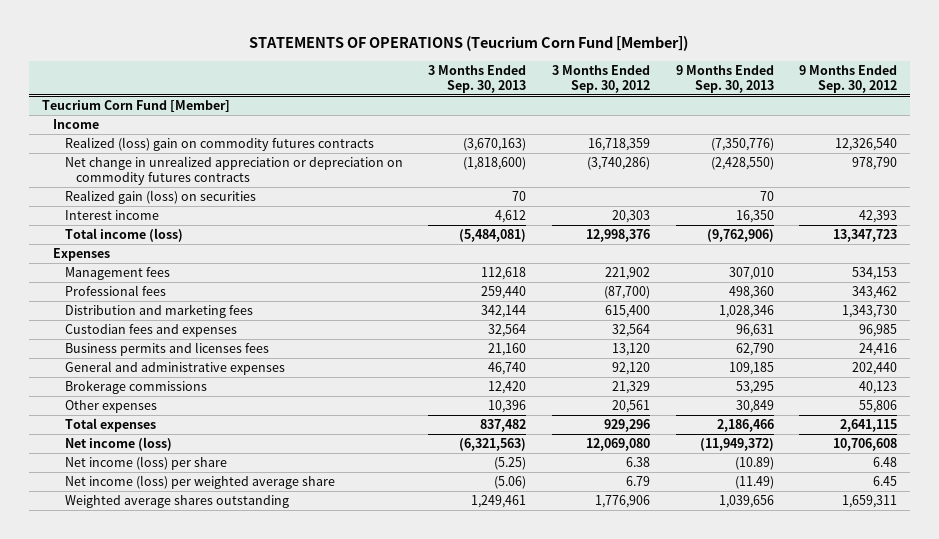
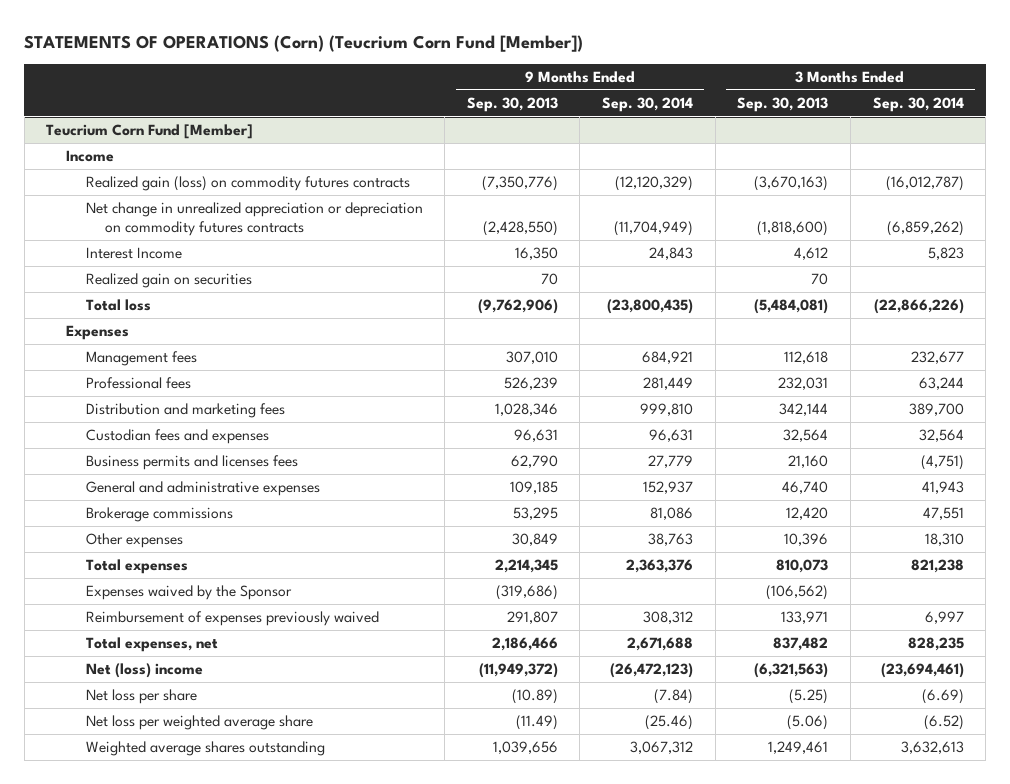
- STATEMENTS OF OPERATIONS (Teucrium Corn Fund [Member])
+ STATEMENTS OF OPERATIONS (Corn) (Teucrium Corn Fund [Member])
- | 3 Months Ended Sep. 30, 2013 | 3 Months Ended Sep. 30, 2012 | 9 Months Ended Sep. 30, 2013 | 9 Months Ended Sep. 30, 2012
+ | 9 Months Ended Sep. 30, 2013 | 9 Months Ended Sep. 30, 2014 | 3 Months Ended Sep. 30, 2013 | 3 Months Ended Sep. 30, 2014
@ Teucrium Corn Fund [Member]
- Realized (loss) gain on commodity futures contracts | (3,670,163) | 16,718,359 | (7,350,776) | 12,326,540
+ Realized gain (loss) on commodity futures contracts | (7,350,776) | (12,120,329) | (3,670,163) | (16,012,787)
- Realized gain (loss) on securities | 70 | | 70 |
- Interest income | 4,612 | 20,303 | 16,350 | 42,393
- Total income (loss) | (5,484,081) | 12,998,376 | (9,762,906) | 13,347,723
+ Interest Income | 16,350 | 24,843 | 4,612 | 5,823
+ Realized gain on securities | 70 | | 70 |
+ Total loss | (9,762,906) | (23,800,435) | (5,484,081) | (22,866,226)
- Professional fees | 259,440 | (87,700) | 498,360 | 343,462
+ Professional fees | 526,239 | 281,449 | 232,031 | 63,244
- Total expenses | 837,482 | 929,296 | 2,186,466 | 2,641,115
- Net income (loss) | (6,321,563) | 12,069,080 | (11,949,372) | 10,706,608
- Net income (loss) per share | (5.25) | 6.38 | (10.89) | 6.48
- Net income (loss) per weighted average share | (5.06) | 6.79 | (11.49) | 6.45
+ Total expenses | 2,214,345 | 2,363,376 | 810,073 | 821,238
+ Expenses waived by the Sponsor | (319,686) | | (106,562) |
+ Reimbursement of expenses previously waived | 291,807 | 308,312 | 133,971 | 6,997
+ Total expenses, net | 2,186,466 | 2,671,688 | 837,482 | 828,235
+ Net (loss) income | (11,949,372) | (26,472,123) | (6,321,563) | (23,694,461)
+ Net loss per share | (10.89) | (7.84) | (5.25) | (6.69)
+ Net loss per weighted average share | (11.49) | (25.46) | (5.06) | (6.52)

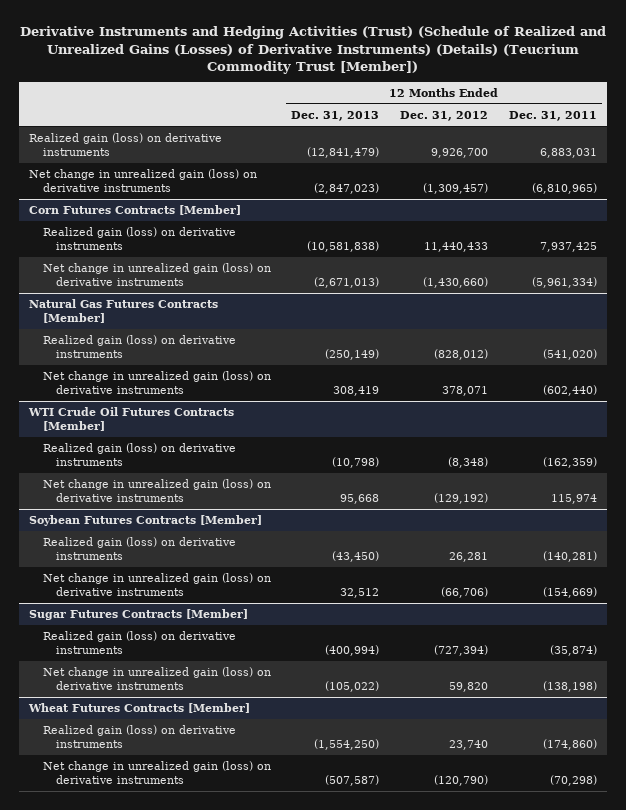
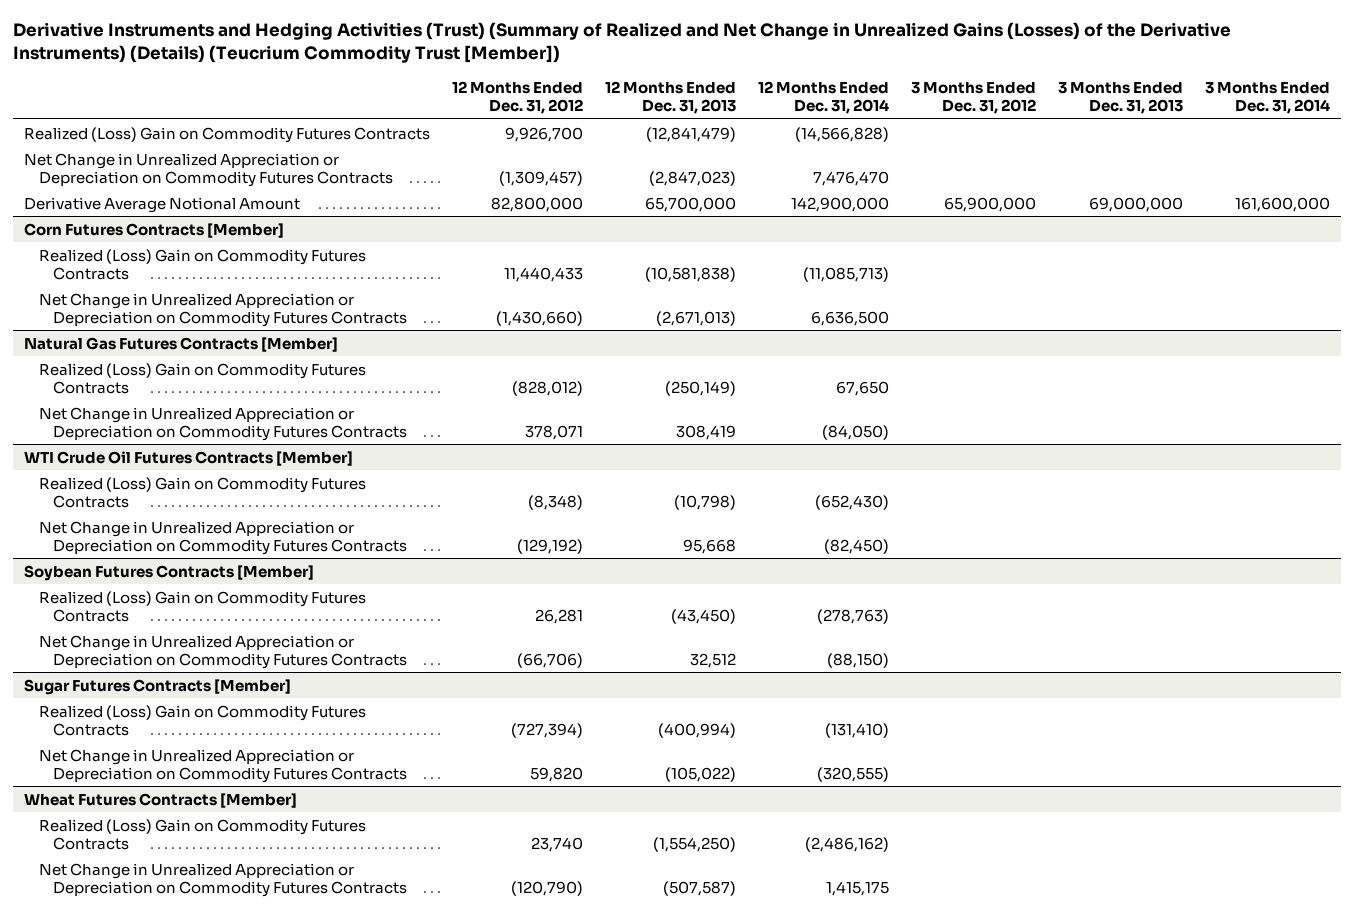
- Derivative Instruments and Hedging Activities (Trust) (Schedule of Realized and Unrealized Gains (Losses) of Derivative Instruments) (Details) (Teucrium Commodity Trust [Member])
+ Derivative Instruments and Hedging Activities (Trust) (Summary of Realized and Net Change in Unrealized Gains (Losses) of the Derivative Instruments) (Details) (Teucrium Commodity Trust [Member])
- | 12 Months Ended Dec. 31, 2013 | 12 Months Ended Dec. 31, 2012 | 12 Months Ended Dec. 31, 2011
+ | 12 Months Ended Dec. 31, 2012 | 12 Months Ended Dec. 31, 2013 | 12 Months Ended Dec. 31, 2014 | 3 Months Ended Dec. 31, 2012 | 3 Months Ended Dec. 31, 2013 | 3 Months Ended Dec. 31, 2014
- Realized gain (loss) on derivative instruments | (12,841,479) | 9,926,700 | 6,883,031
- Net change in unrealized gain (loss) on derivative instruments | (2,847,023) | (1,309,457) | (6,810,965)
+ Realized (Loss) Gain on Commodity Futures Contracts | 9,926,700 | (12,841,479) | (14,566,828) | | |
+ Net Change in Unrealized Appreciation or Depreciation on Commodity Futures Contracts | (1,309,457) | (2,847,023) | 7,476,470 | | |
+ Derivative Average Notional Amount | 82,800,000 | 65,700,000 | 142,900,000 | 65,900,000 | 69,000,000 | 161,600,000
@ Corn Futures Contracts [Member]
- Realized gain (loss) on derivative instruments | (10,581,838) | 11,440,433 | 7,937,425
- Net change in unrealized gain (loss) on derivative instruments | (2,671,013) | (1,430,660) | (5,961,334)
+ Realized (Loss) Gain on Commodity Futures Contracts | 11,440,433 | (10,581,838) | (11,085,713) | | |
+ Net Change in Unrealized Appreciation or Depreciation on Commodity Futures Contracts | (1,430,660) | (2,671,013) | 6,636,500 | | |
@ Natural Gas Futures Contracts [Member]
- Realized gain (loss) on derivative instruments | (250,149) | (828,012) | (541,020)
- Net change in unrealized gain (loss) on derivative instruments | 308,419 | 378,071 | (602,440)
+ Realized (Loss) Gain on Commodity Futures Contracts | (828,012) | (250,149) | 67,650 | | |
+ Net Change in Unrealized Appreciation or Depreciation on Commodity Futures Contracts | 378,071 | 308,419 | (84,050) | | |
@ WTI Crude Oil Futures Contracts [Member]
- Realized gain (loss) on derivative instruments | (10,798) | (8,348) | (162,359)
- Net change in unrealized gain (loss) on derivative instruments | 95,668 | (129,192) | 115,974
+ Realized (Loss) Gain on Commodity Futures Contracts | (8,348) | (10,798) | (652,430) | | |
+ Net Change in Unrealized Appreciation or Depreciation on Commodity Futures Contracts | (129,192) | 95,668 | (82,450) | | |
@ Soybean Futures Contracts [Member]
- Realized gain (loss) on derivative instruments | (43,450) | 26,281 | (140,281)
- Net change in unrealized gain (loss) on derivative instruments | 32,512 | (66,706) | (154,669)
+ Realized (Loss) Gain on Commodity Futures Contracts | 26,281 | (43,450) | (278,763) | | |
+ Net Change in Unrealized Appreciation or Depreciation on Commodity Futures Contracts | (66,706) | 32,512 | (88,150) | | |
@ Sugar Futures Contracts [Member]
- Realized gain (loss) on derivative instruments | (400,994) | (727,394) | (35,874)
- Net change in unrealized gain (loss) on derivative instruments | (105,022) | 59,820 | (138,198)
+ Realized (Loss) Gain on Commodity Futures Contracts | (727,394) | (400,994) | (131,410) | | |
+ Net Change in Unrealized Appreciation or Depreciation on Commodity Futures Contracts | 59,820 | (105,022) | (320,555) | | |
@ Wheat Futures Contracts [Member]
- Realized gain (loss) on derivative instruments | (1,554,250) | 23,740 | (174,860)
- Net change in unrealized gain (loss) on derivative instruments | (507,587) | (120,790) | (70,298)
+ Realized (Loss) Gain on Commodity Futures Contracts | 23,740 | (1,554,250) | (2,486,162) | | |
+ Net Change in Unrealized Appreciation or Depreciation on Commodity Futures Contracts | (120,790) | (507,587) | 1,415,175 | | |

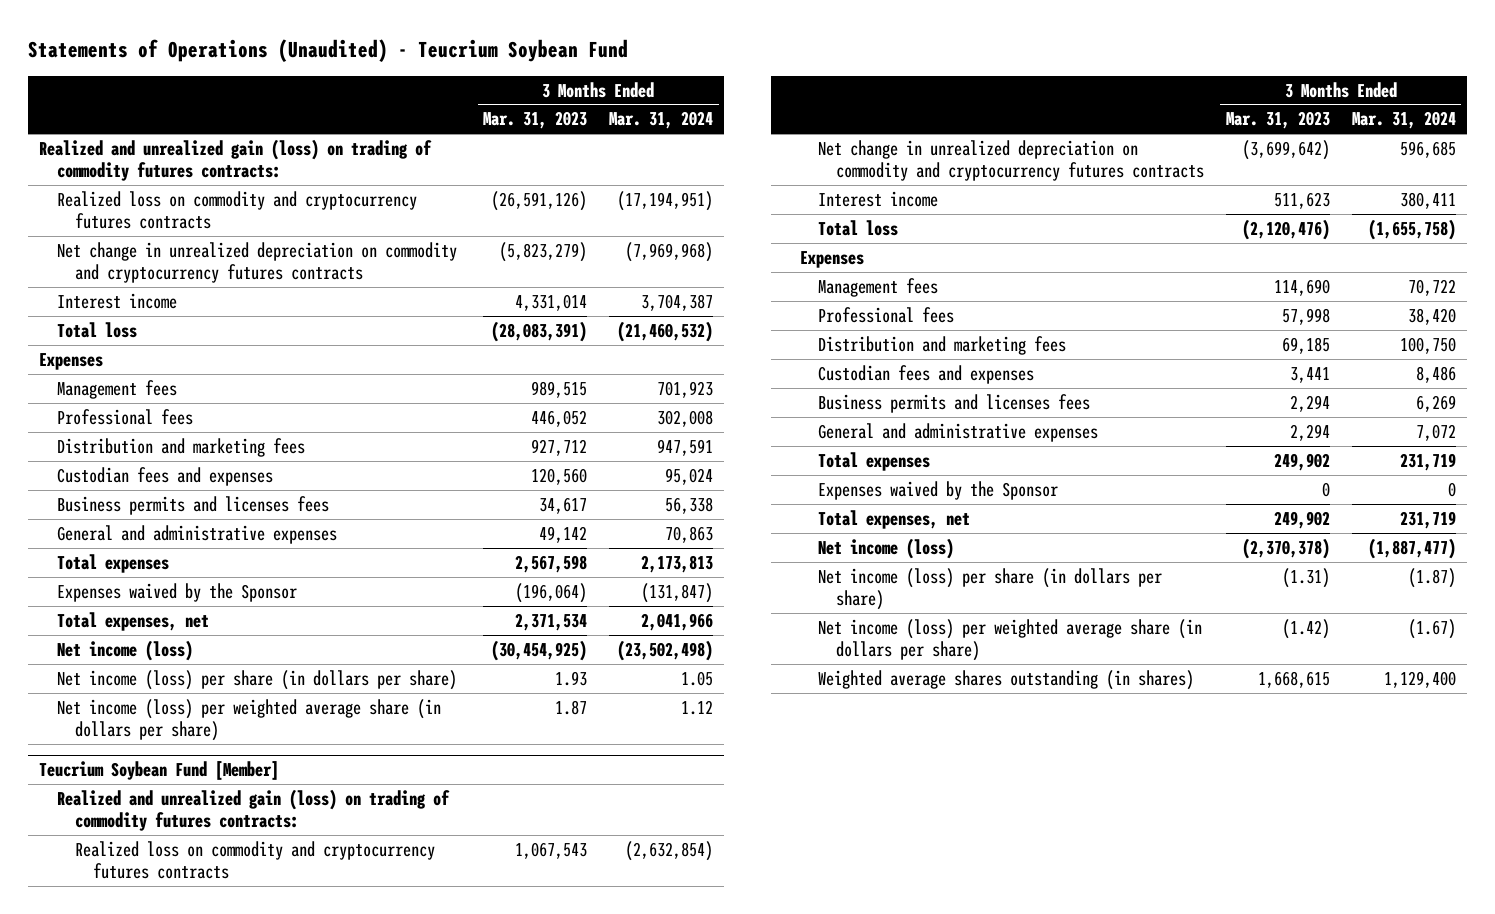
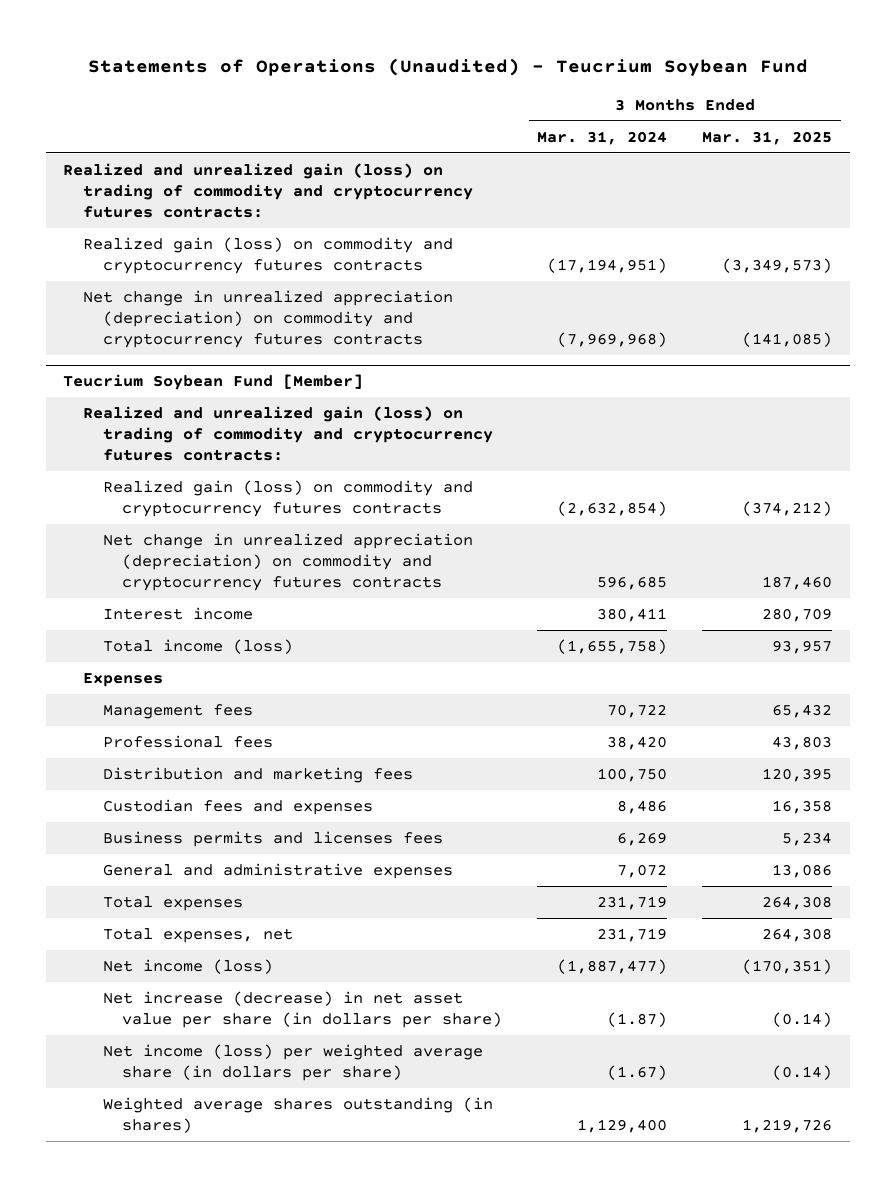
- | 3 Months Ended Mar. 31, 2023 | 3 Months Ended Mar. 31, 2024
+ | 3 Months Ended Mar. 31, 2024 | 3 Months Ended Mar. 31, 2025
- Realized and unrealized gain (loss) on trading of commodity futures contracts:
- Realized loss on commodity and cryptocurrency futures contracts | (26,591,126) | (17,194,951)
- Net change in unrealized depreciation on commodity and cryptocurrency futures contracts | (5,823,279) | (7,969,968)
- Interest income | 4,331,014 | 3,704,387
- Total loss | (28,083,391) | (21,460,532)
- Expenses
- Management fees | 989,515 | 701,923
- Professional fees | 446,052 | 302,008
- Distribution and marketing fees | 927,712 | 947,591
- Custodian fees and expenses | 120,560 | 95,024
- Business permits and licenses fees | 34,617 | 56,338
- General and administrative expenses | 49,142 | 70,863
- Total expenses | 2,567,598 | 2,173,813
- Expenses waived by the Sponsor | (196,064) | (131,847)
- Total expenses, net | 2,371,534 | 2,041,966
- Net income (loss) | (30,454,925) | (23,502,498)
- Net income (loss) per share (in dollars per share) | 1.93 | 1.05
- Net income (loss) per weighted average share (in dollars per share) | 1.87 | 1.12
+ Realized and unrealized gain (loss) on trading of commodity and cryptocurrency futures contracts:
+ Realized gain (loss) on commodity and cryptocurrency futures contracts | (17,194,951) | (3,349,573)
+ Net change in unrealized appreciation (depreciation) on commodity and cryptocurrency futures contracts | (7,969,968) | (141,085)
@ Teucrium Soybean Fund [Member]
- Realized and unrealized gain (loss) on trading of commodity futures contracts:
- Realized loss on commodity and cryptocurrency futures contracts | 1,067,543 | (2,632,854)
- Net change in unrealized depreciation on commodity and cryptocurrency futures contracts | (3,699,642) | 596,685
+ Realized and unrealized gain (loss) on trading of commodity and cryptocurrency futures contracts:
+ Realized gain (loss) on commodity and cryptocurrency futures contracts | (2,632,854) | (374,212)
+ Net change in unrealized appreciation (depreciation) on commodity and cryptocurrency futures contracts | 596,685 | 187,460
- Total loss | (2,120,476) | (1,655,758)
+ Total income (loss) | (1,655,758) | 93,957
- Expenses waived by the Sponsor | 0 | 0
- Net income (loss) per share (in dollars per share) | (1.31) | (1.87)
+ Net increase (decrease) in net asset value per share (in dollars per share) | (1.87) | (0.14)

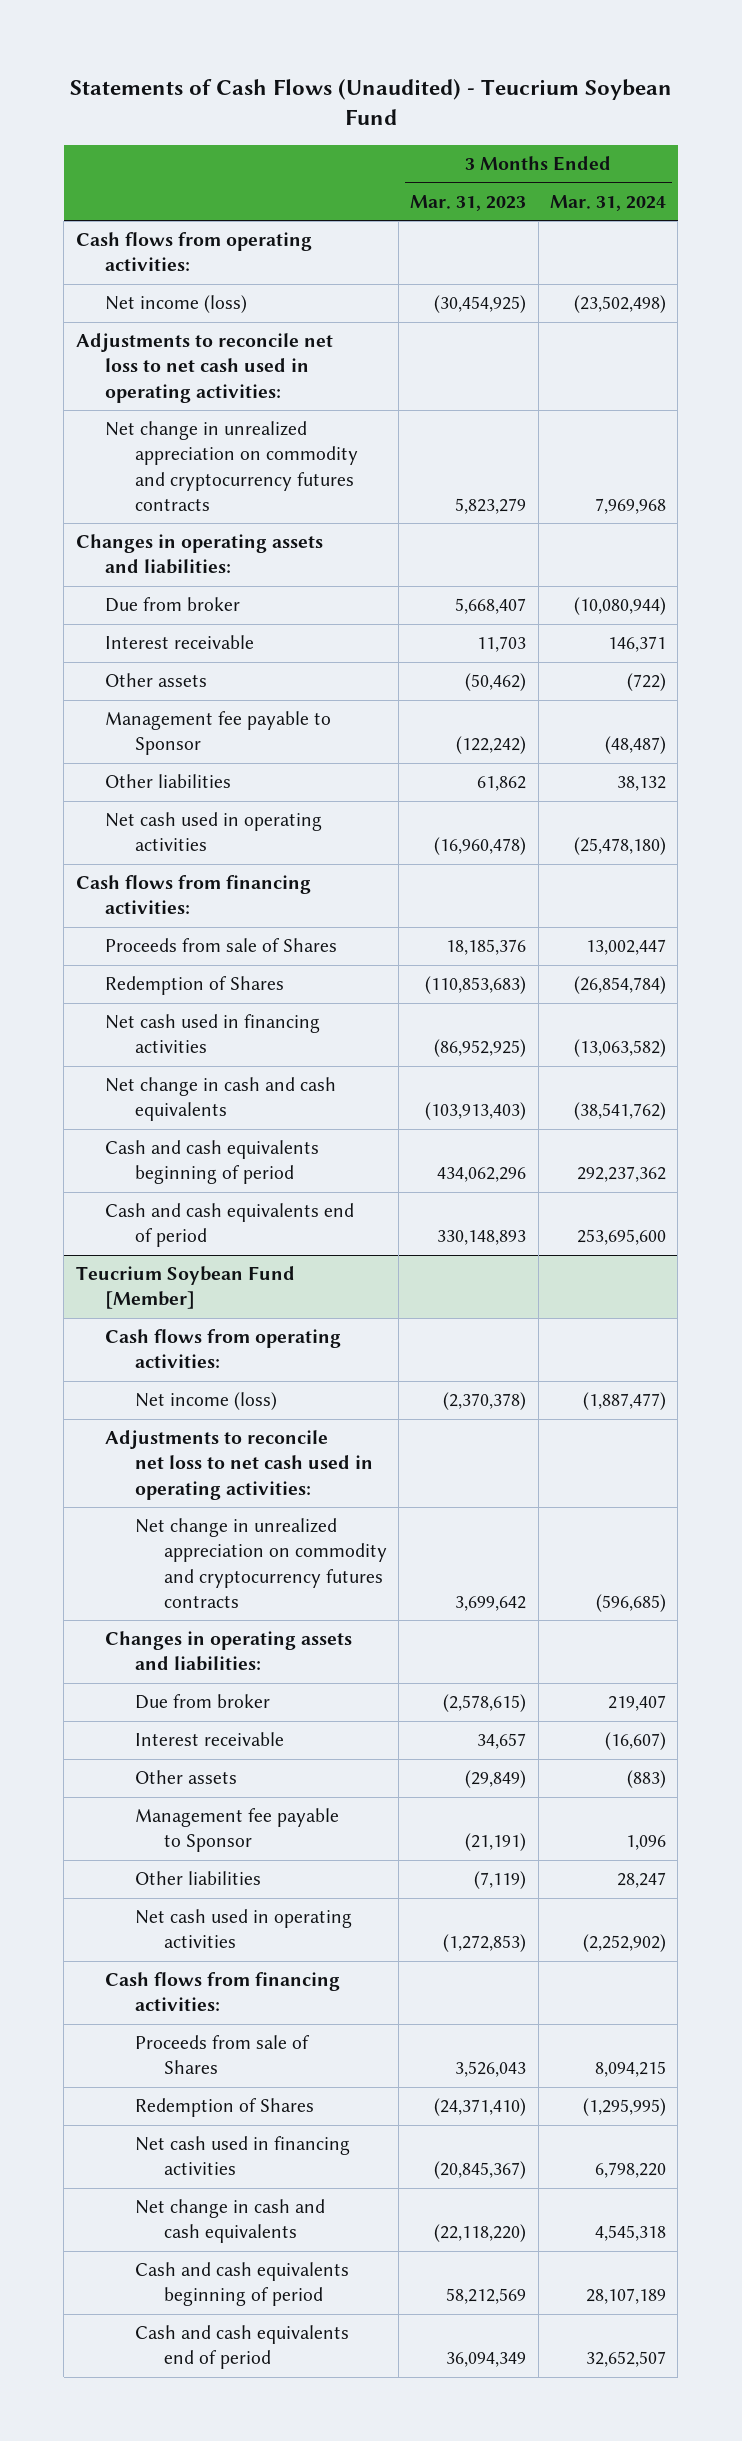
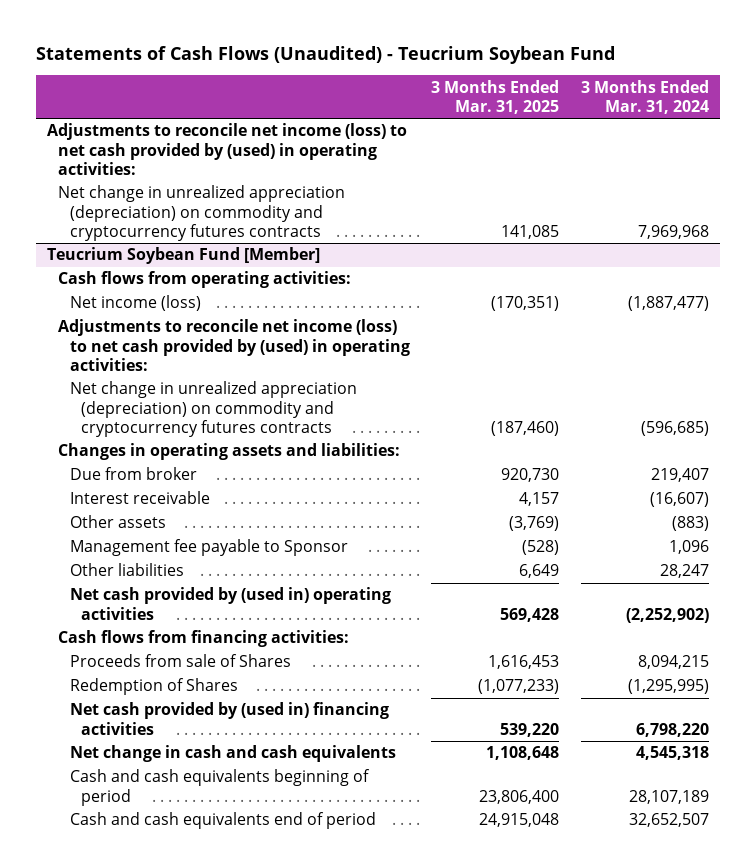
- | 3 Months Ended Mar. 31, 2023 | 3 Months Ended Mar. 31, 2024
+ | 3 Months Ended Mar. 31, 2025 | 3 Months Ended Mar. 31, 2024
- Cash flows from operating activities:
- Net income (loss) | (30,454,925) | (23,502,498)
- Adjustments to reconcile net loss to net cash used in operating activities:
- Net change in unrealized appreciation on commodity and cryptocurrency futures contracts | 5,823,279 | 7,969,968
- Changes in operating assets and liabilities:
- Due from broker | 5,668,407 | (10,080,944)
- Interest receivable | 11,703 | 146,371
- Other assets | (50,462) | (722)
- Management fee payable to Sponsor | (122,242) | (48,487)
- Other liabilities | 61,862 | 38,132
- Net cash used in operating activities | (16,960,478) | (25,478,180)
- Cash flows from financing activities:
- Proceeds from sale of Shares | 18,185,376 | 13,002,447
- Redemption of Shares | (110,853,683) | (26,854,784)
- Net cash used in financing activities | (86,952,925) | (13,063,582)
- Net change in cash and cash equivalents | (103,913,403) | (38,541,762)
- Cash and cash equivalents beginning of period | 434,062,296 | 292,237,362
- Cash and cash equivalents end of period | 330,148,893 | 253,695,600
+ Adjustments to reconcile net income (loss) to net cash provided by (used) in operating activities:
+ Net change in unrealized appreciation (depreciation) on commodity and cryptocurrency futures contracts | 141,085 | 7,969,968
@ Teucrium Soybean Fund [Member]
- Adjustments to reconcile net loss to net cash used in operating activities:
- Net change in unrealized appreciation on commodity and cryptocurrency futures contracts | 3,699,642 | (596,685)
+ Adjustments to reconcile net income (loss) to net cash provided by (used) in operating activities:
+ Net change in unrealized appreciation (depreciation) on commodity and cryptocurrency futures contracts | (187,460) | (596,685)
- Net cash used in operating activities | (1,272,853) | (2,252,902)
+ Net cash provided by (used in) operating activities | 569,428 | (2,252,902)
- Net cash used in financing activities | (20,845,367) | 6,798,220
+ Net cash provided by (used in) financing activities | 539,220 | 6,798,220

